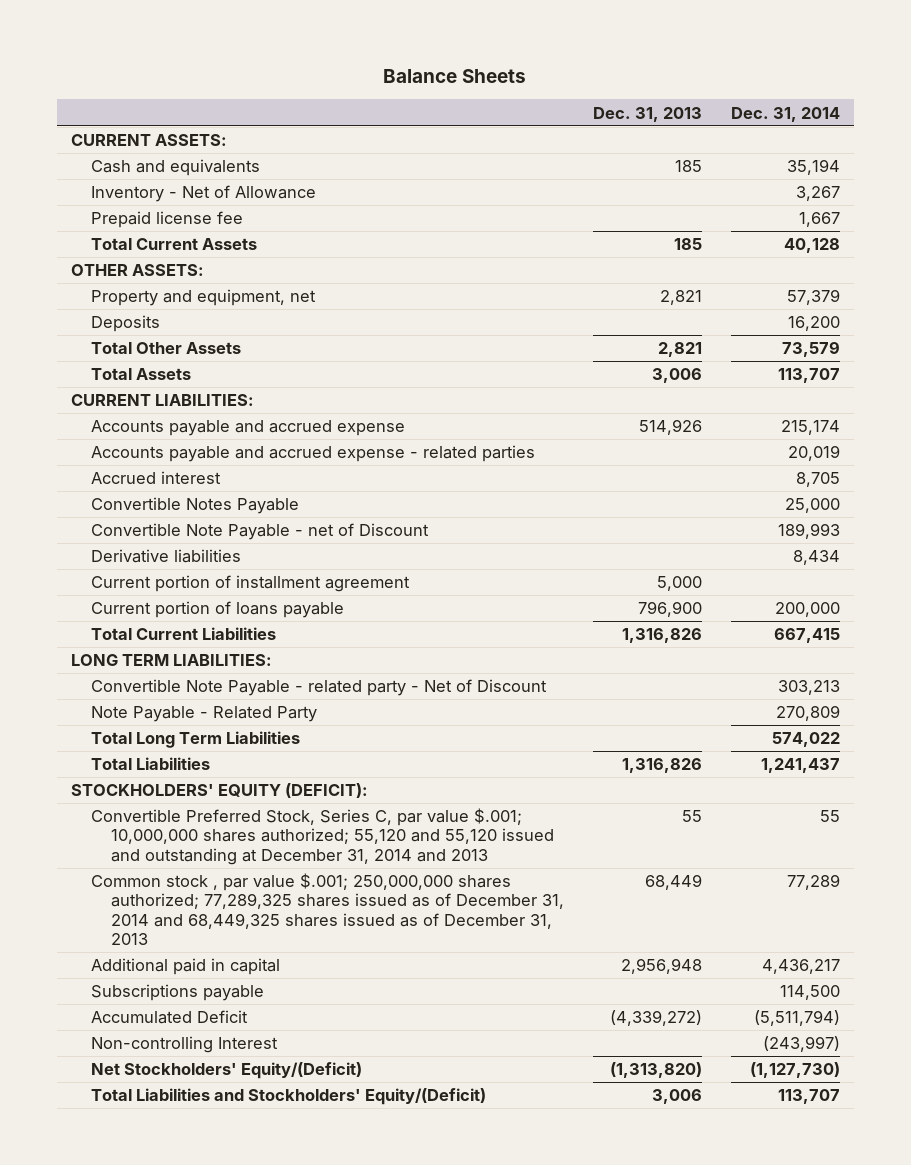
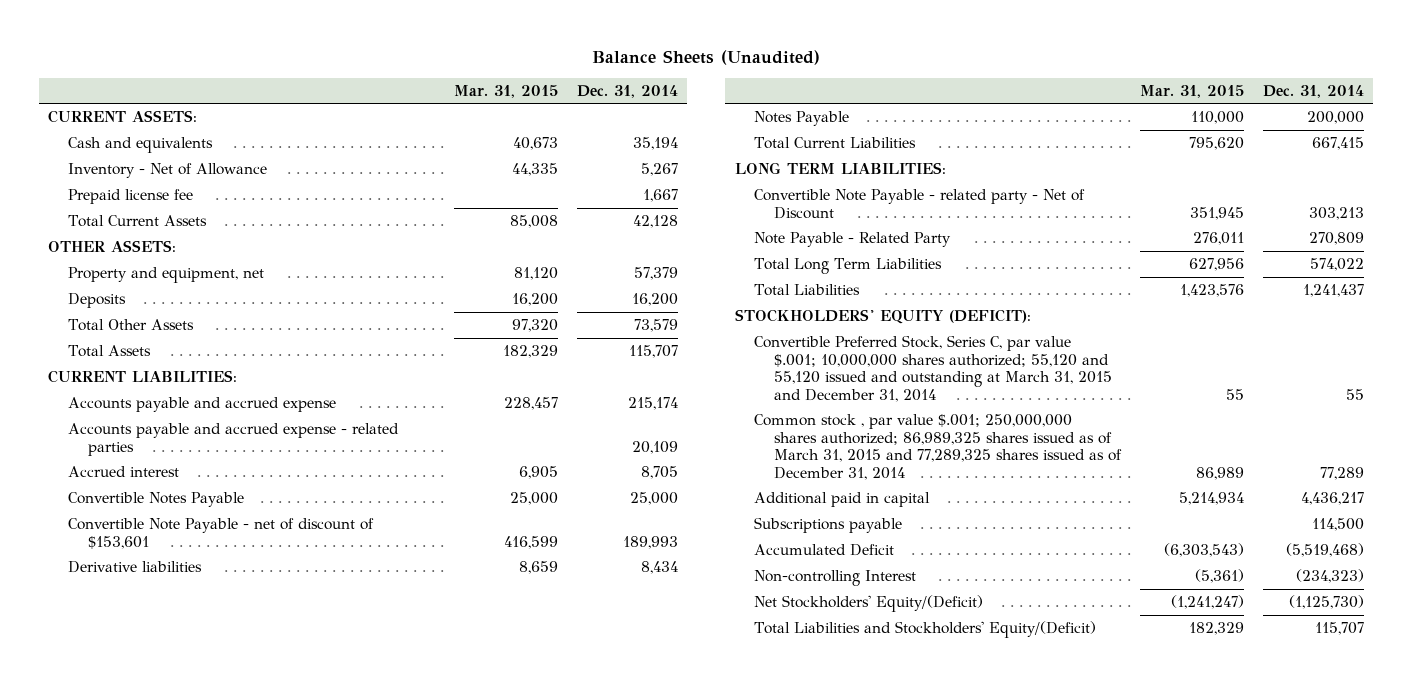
- Balance Sheets
+ Balance Sheets (Unaudited)
- | Dec. 31, 2013 | Dec. 31, 2014
+ | Mar. 31, 2015 | Dec. 31, 2014
- Inventory - Net of Allowance | | 3,267
+ Inventory - Net of Allowance | 44,335 | 5,267
- Total Current Assets | 185 | 40,128
+ Total Current Assets | 85,008 | 42,128
- Total Assets | 3,006 | 113,707
+ Total Assets | 182,329 | 115,707
- Accounts payable and accrued expense - related parties | | 20,019
+ Accounts payable and accrued expense - related parties | | 20,109
- Convertible Note Payable - net of Discount | | 189,993
+ Convertible Note Payable - net of discount of $153,601 | 416,599 | 189,993
- Current portion of installment agreement | 5,000 |
- Current portion of loans payable | 796,900 | 200,000
+ Notes Payable | 110,000 | 200,000
- Convertible Preferred Stock, Series C, par value $.001; 10,000,000 shares authorized; 55,120 and 55,120 issued and outstanding at December 31, 2014 and 2013 | 55 | 55
- Common stock , par value $.001; 250,000,000 shares authorized; 77,289,325 shares issued as of December 31, 2014 and 68,449,325 shares issued as of December 31, 2013 | 68,449 | 77,289
+ Convertible Preferred Stock, Series C, par value $.001; 10,000,000 shares authorized; 55,120 and 55,120 issued and outstanding at March 31, 2015 and December 31, 2014 | 55 | 55
+ Common stock , par value $.001; 250,000,000 shares authorized; 86,989,325 shares issued as of March 31, 2015 and 77,289,325 shares issued as of December 31, 2014 | 86,989 | 77,289
- Accumulated Deficit | (4,339,272) | (5,511,794)
- Non-controlling Interest | | (243,997)
- Net Stockholders' Equity/(Deficit) | (1,313,820) | (1,127,730)
- Total Liabilities and Stockholders' Equity/(Deficit) | 3,006 | 113,707
+ Accumulated Deficit | (6,303,543) | (5,519,468)
+ Non-controlling Interest | (5,361) | (234,323)
+ Net Stockholders' Equity/(Deficit) | (1,241,247) | (1,125,730)
+ Total Liabilities and Stockholders' Equity/(Deficit) | 182,329 | 115,707

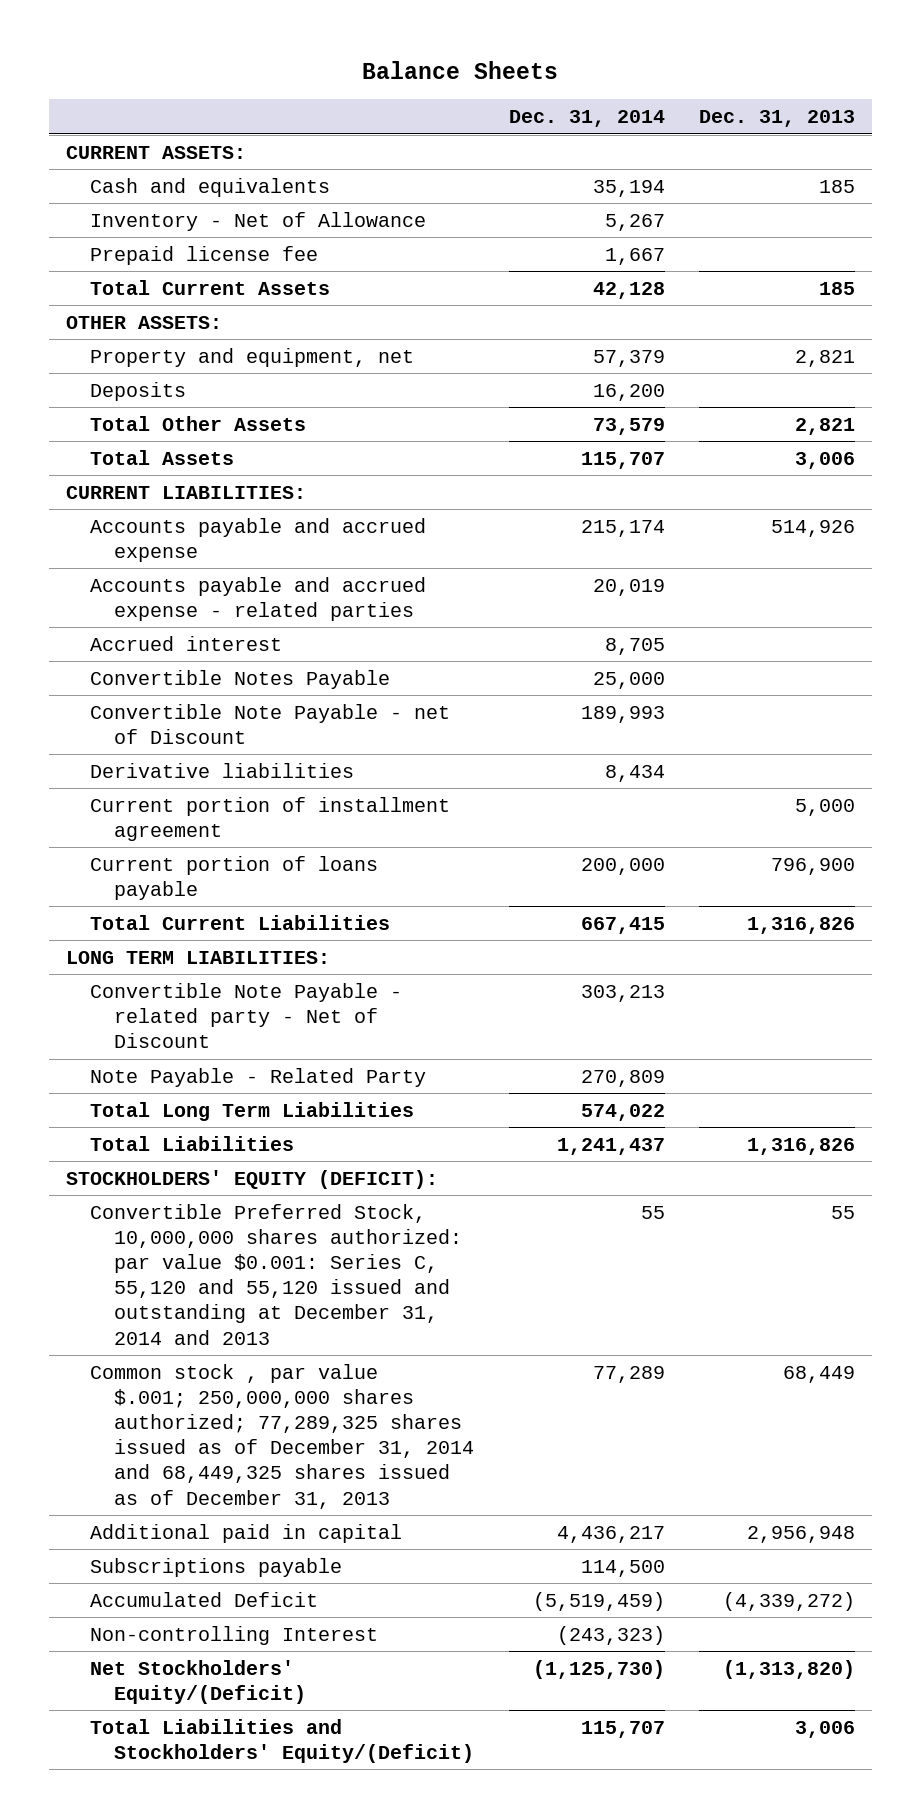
- Balance Sheets (Unaudited)
+ Balance Sheets
- | Mar. 31, 2015 | Dec. 31, 2014
+ | Dec. 31, 2014 | Dec. 31, 2013
- Accounts payable and accrued expense - related parties | | 20,109
+ Accounts payable and accrued expense - related parties | 20,019 |
- Convertible Note Payable - net of discount of $153,601 | 416,599 | 189,993
+ Convertible Note Payable - net of Discount | 189,993 |
- Notes Payable | 110,000 | 200,000
+ Current portion of installment agreement | | 5,000
+ Current portion of loans payable | 200,000 | 796,900
- Convertible Preferred Stock, Series C, par value $.001; 10,000,000 shares authorized; 55,120 and 55,120 issued and outstanding at March 31, 2015 and December 31, 2014 | 55 | 55
- Common stock , par value $.001; 250,000,000 shares authorized; 86,989,325 shares issued as of March 31, 2015 and 77,289,325 shares issued as of December 31, 2014 | 86,989 | 77,289
+ Convertible Preferred Stock, 10,000,000 shares authorized: par value $0.001: Series C, 55,120 and 55,120 issued and outstanding at December 31, 2014 and 2013 | 55 | 55
+ Common stock , par value $.001; 250,000,000 shares authorized; 77,289,325 shares issued as of December 31, 2014 and 68,449,325 shares issued as of December 31, 2013 | 77,289 | 68,449
- Accumulated Deficit | (6,303,543) | (5,519,468)
- Non-controlling Interest | (5,361) | (234,323)
+ Accumulated Deficit | (5,519,459) | (4,339,272)
+ Non-controlling Interest | (243,323) |

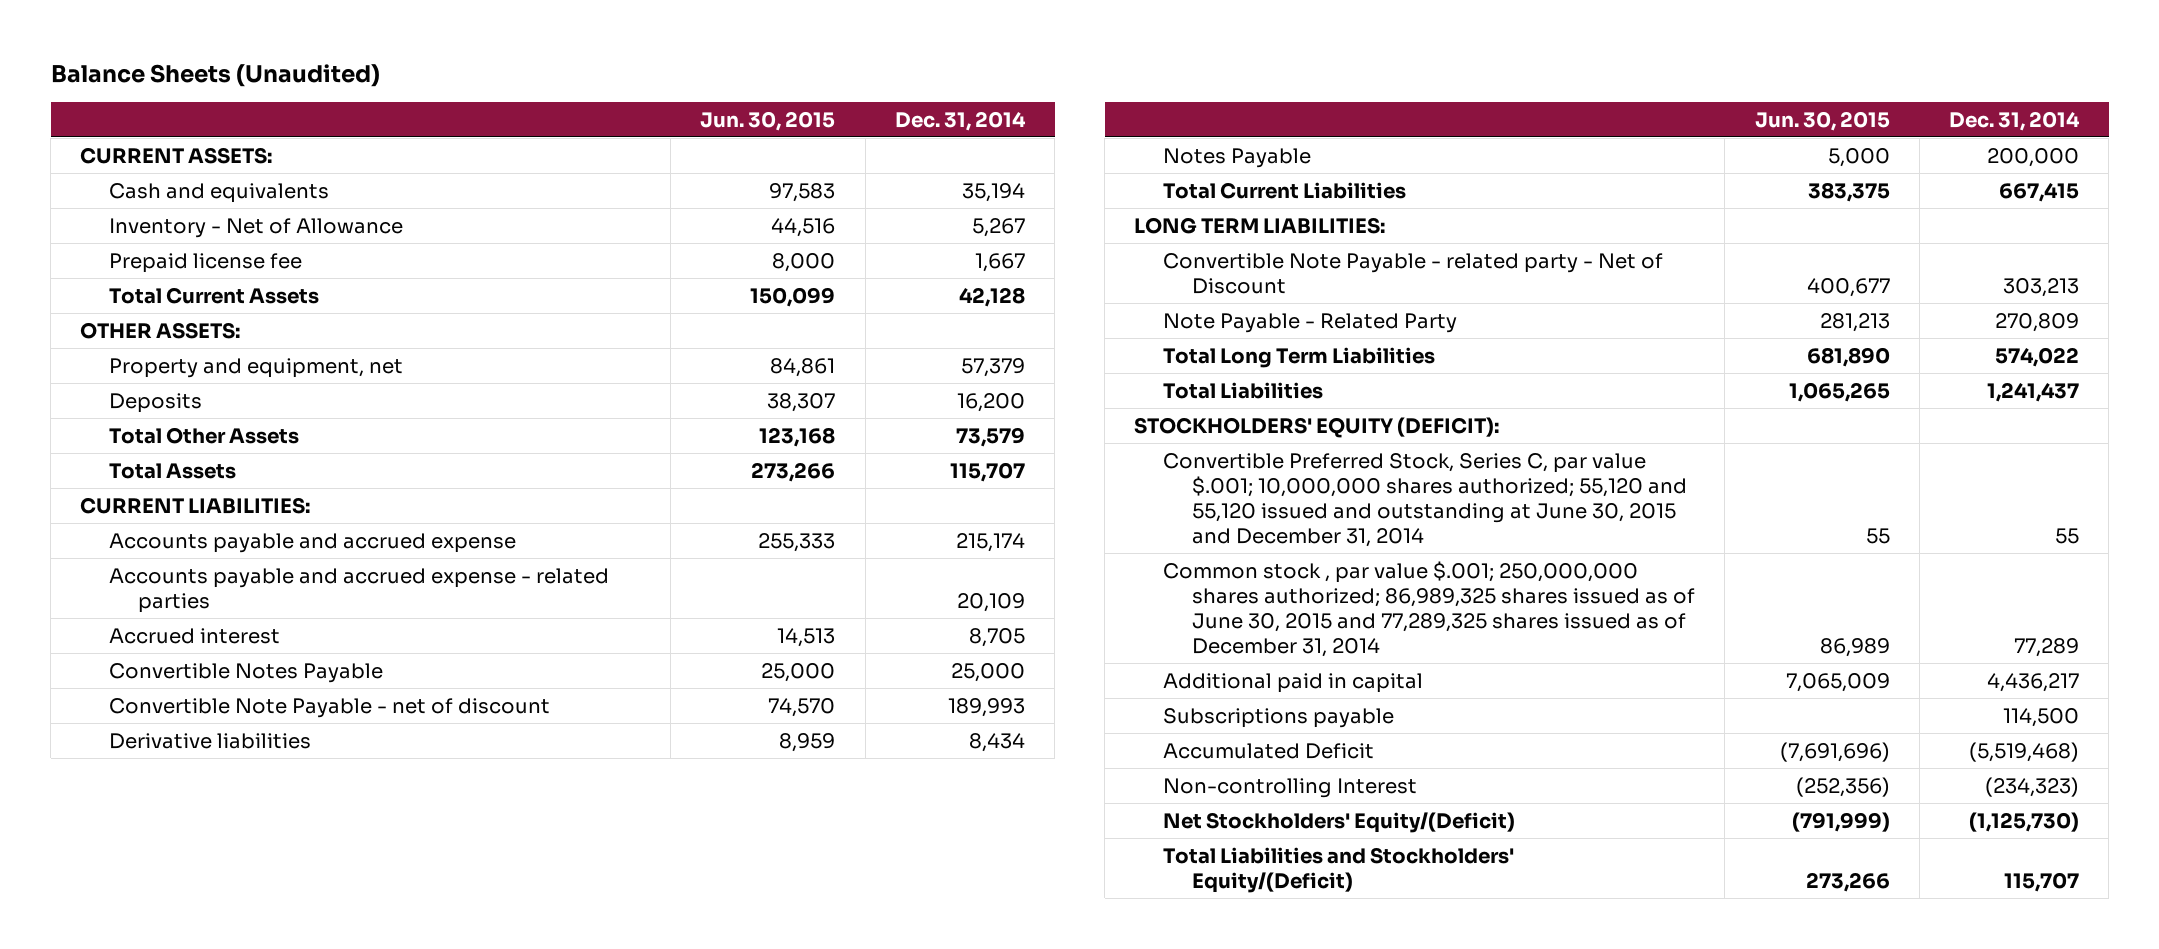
- Balance Sheets
+ Balance Sheets (Unaudited)
- | Dec. 31, 2014 | Dec. 31, 2013
+ | Jun. 30, 2015 | Dec. 31, 2014
- Accounts payable and accrued expense - related parties | 20,019 |
+ Accounts payable and accrued expense - related parties | | 20,109
- Convertible Note Payable - net of Discount | 189,993 |
+ Convertible Note Payable - net of discount | 74,570 | 189,993
- Current portion of installment agreement | | 5,000
- Current portion of loans payable | 200,000 | 796,900
+ Notes Payable | 5,000 | 200,000
- Convertible Preferred Stock, 10,000,000 shares authorized: par value $0.001: Series C, 55,120 and 55,120 issued and outstanding at December 31, 2014 and 2013 | 55 | 55
- Common stock , par value $.001; 250,000,000 shares authorized; 77,289,325 shares issued as of December 31, 2014 and 68,449,325 shares issued as of December 31, 2013 | 77,289 | 68,449
+ Convertible Preferred Stock, Series C, par value $.001; 10,000,000 shares authorized; 55,120 and 55,120 issued and outstanding at June 30, 2015 and December 31, 2014 | 55 | 55
+ Common stock , par value $.001; 250,000,000 shares authorized; 86,989,325 shares issued as of June 30, 2015 and 77,289,325 shares issued as of December 31, 2014 | 86,989 | 77,289
- Accumulated Deficit | (5,519,459) | (4,339,272)
- Non-controlling Interest | (243,323) |
+ Accumulated Deficit | (7,691,696) | (5,519,468)
+ Non-controlling Interest | (252,356) | (234,323)

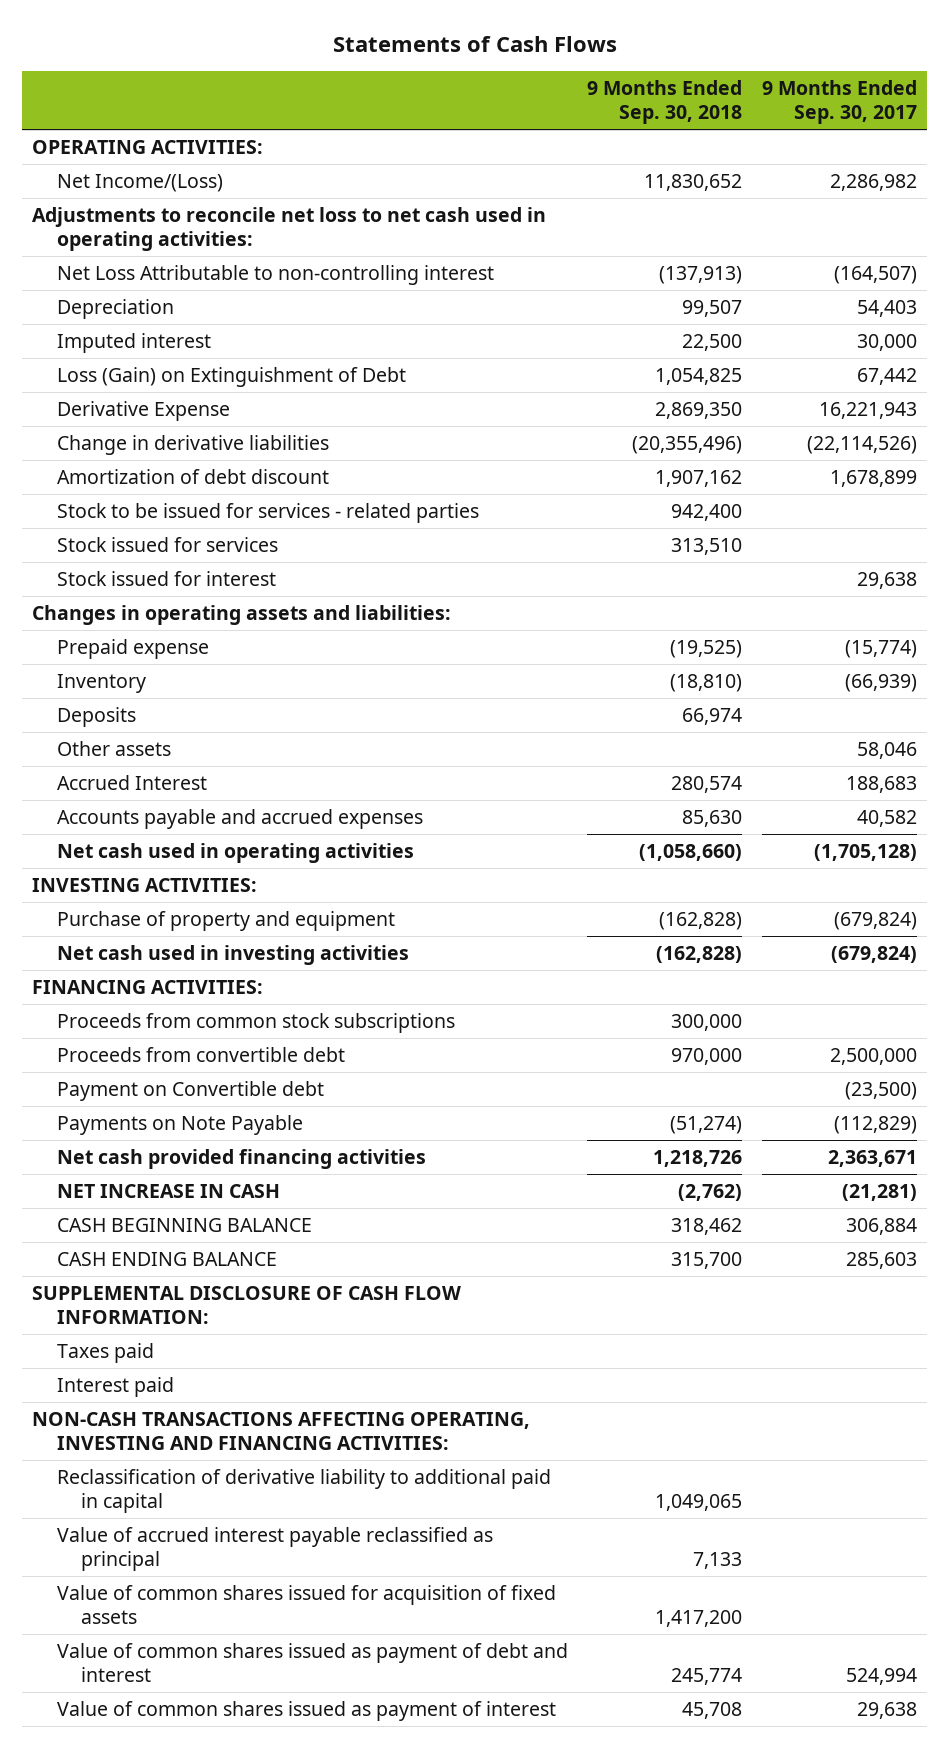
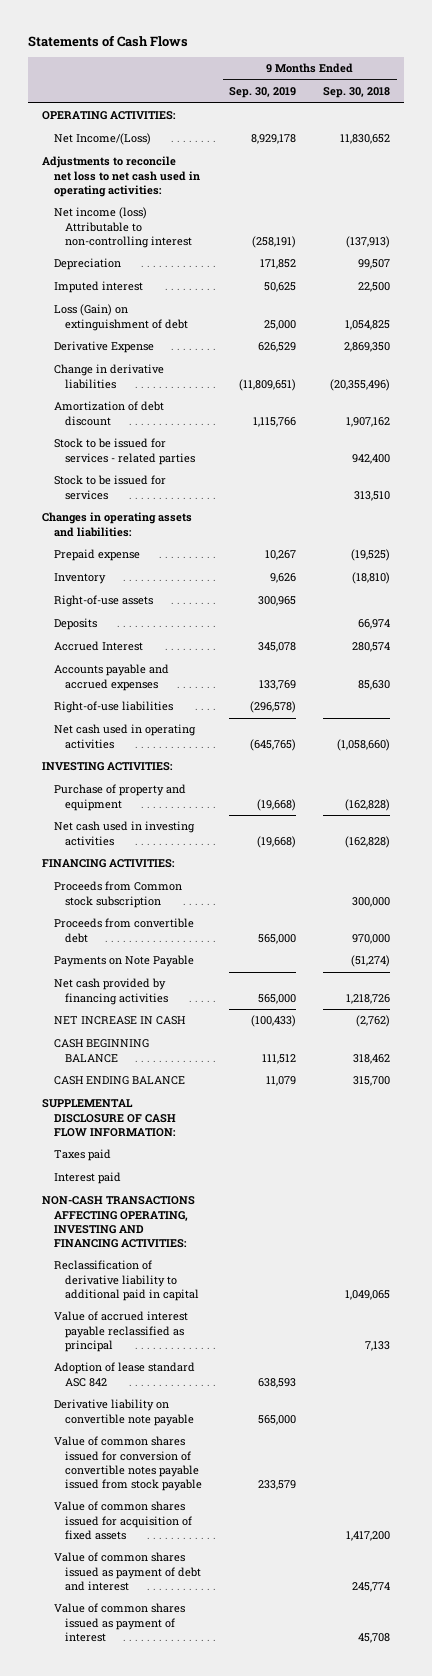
- | 9 Months Ended Sep. 30, 2018 | 9 Months Ended Sep. 30, 2017
+ | 9 Months Ended Sep. 30, 2019 | 9 Months Ended Sep. 30, 2018
- Net Loss Attributable to non-controlling interest | (137,913) | (164,507)
+ Net income (loss) Attributable to non-controlling interest | (258,191) | (137,913)
- Loss (Gain) on Extinguishment of Debt | 1,054,825 | 67,442
+ Loss (Gain) on extinguishment of debt | 25,000 | 1,054,825
- Stock issued for services | 313,510 |
- Stock issued for interest | | 29,638
+ Stock to be issued for services | | 313,510
+ Right-of-use assets | 300,965 |
- Other assets | | 58,046
+ Right-of-use liabilities | (296,578) |
- Proceeds from common stock subscriptions | 300,000 |
+ Proceeds from Common stock subscription | | 300,000
- Payment on Convertible debt | | (23,500)
- Net cash provided financing activities | 1,218,726 | 2,363,671
+ Net cash provided by financing activities | 565,000 | 1,218,726
+ Adoption of lease standard ASC 842 | 638,593 |
+ Derivative liability on convertible note payable | 565,000 |
+ Value of common shares issued for conversion of convertible notes payable issued from stock payable | 233,579 |

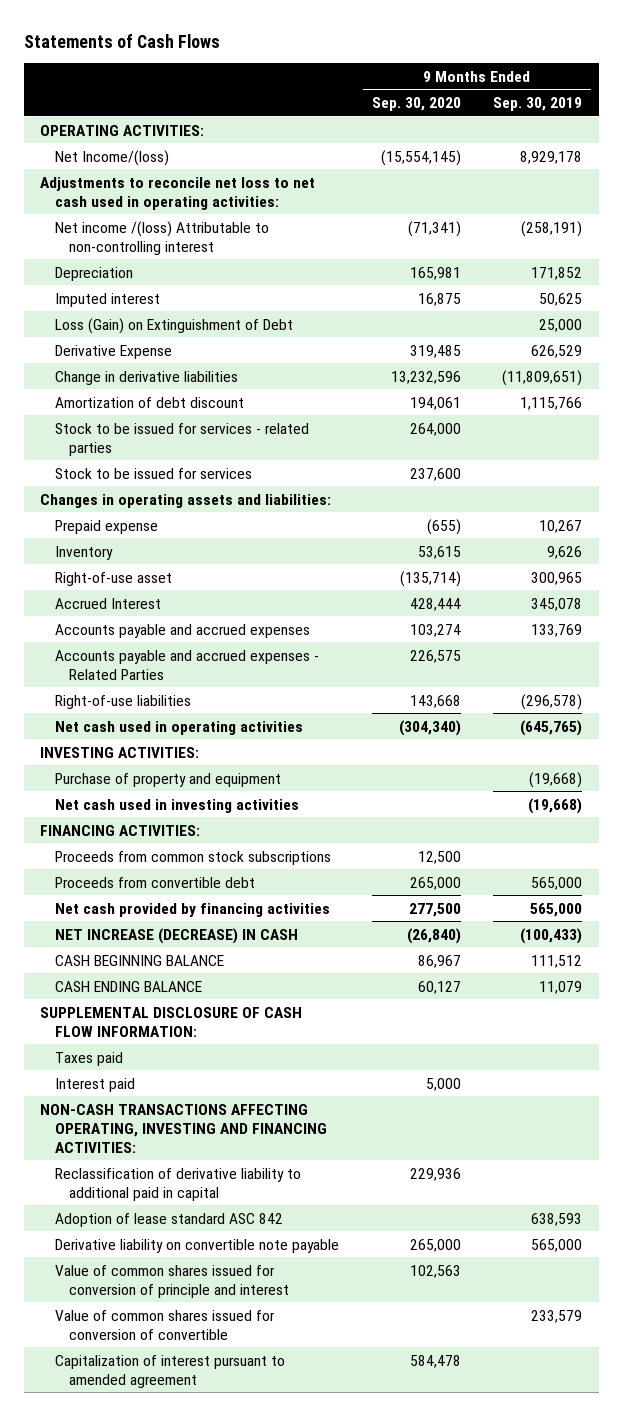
- | 9 Months Ended Sep. 30, 2019 | 9 Months Ended Sep. 30, 2018
+ | 9 Months Ended Sep. 30, 2020 | 9 Months Ended Sep. 30, 2019
- Net Income/(Loss) | 8,929,178 | 11,830,652
+ Net Income/(loss) | (15,554,145) | 8,929,178
- Net income (loss) Attributable to non-controlling interest | (258,191) | (137,913)
+ Net income /(loss) Attributable to non-controlling interest | (71,341) | (258,191)
- Loss (Gain) on extinguishment of debt | 25,000 | 1,054,825
+ Loss (Gain) on Extinguishment of Debt | | 25,000
- Right-of-use assets | 300,965 |
- Deposits | | 66,974
+ Right-of-use asset | (135,714) | 300,965
+ Accounts payable and accrued expenses - Related Parties | 226,575 |
- Proceeds from Common stock subscription | | 300,000
+ Proceeds from common stock subscriptions | 12,500 |
- Payments on Note Payable | | (51,274)
- NET INCREASE IN CASH | (100,433) | (2,762)
+ NET INCREASE (DECREASE) IN CASH | (26,840) | (100,433)
- Value of accrued interest payable reclassified as principal | | 7,133
- Value of common shares issued for conversion of convertible notes payable issued from stock payable | 233,579 |
- Value of common shares issued for acquisition of fixed assets | | 1,417,200
- Value of common shares issued as payment of debt and interest | | 245,774
- Value of common shares issued as payment of interest | | 45,708
+ Value of common shares issued for conversion of principle and interest | 102,563 |
+ Value of common shares issued for conversion of convertible | | 233,579
+ Capitalization of interest pursuant to amended agreement | 584,478 |

